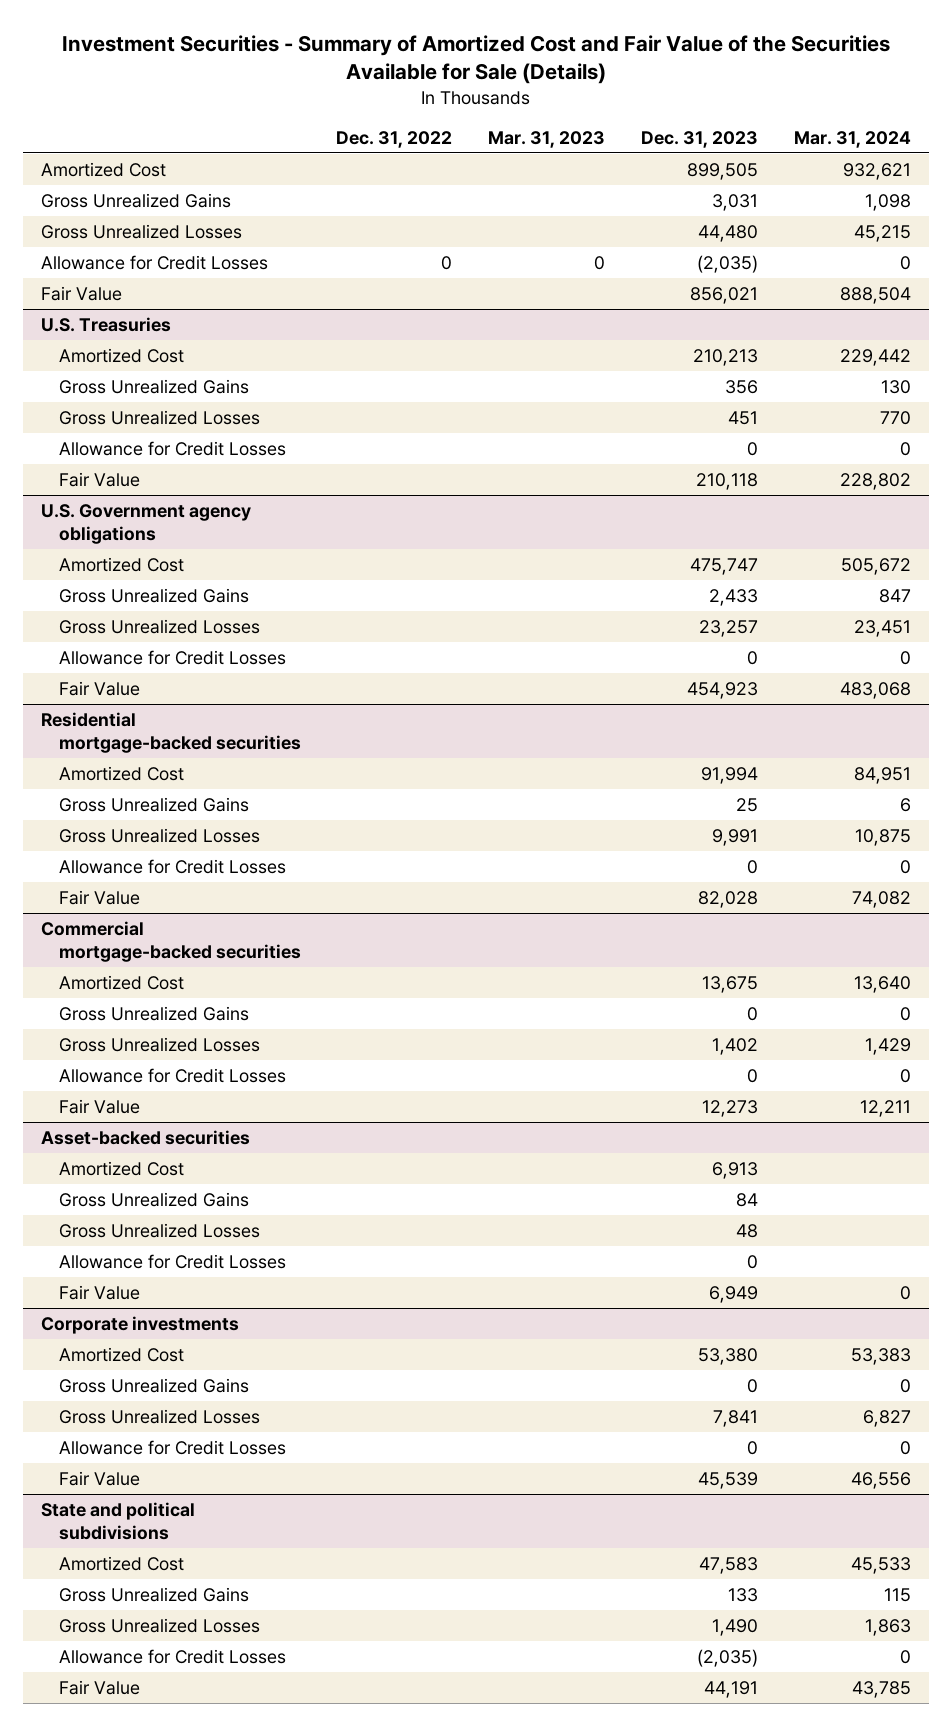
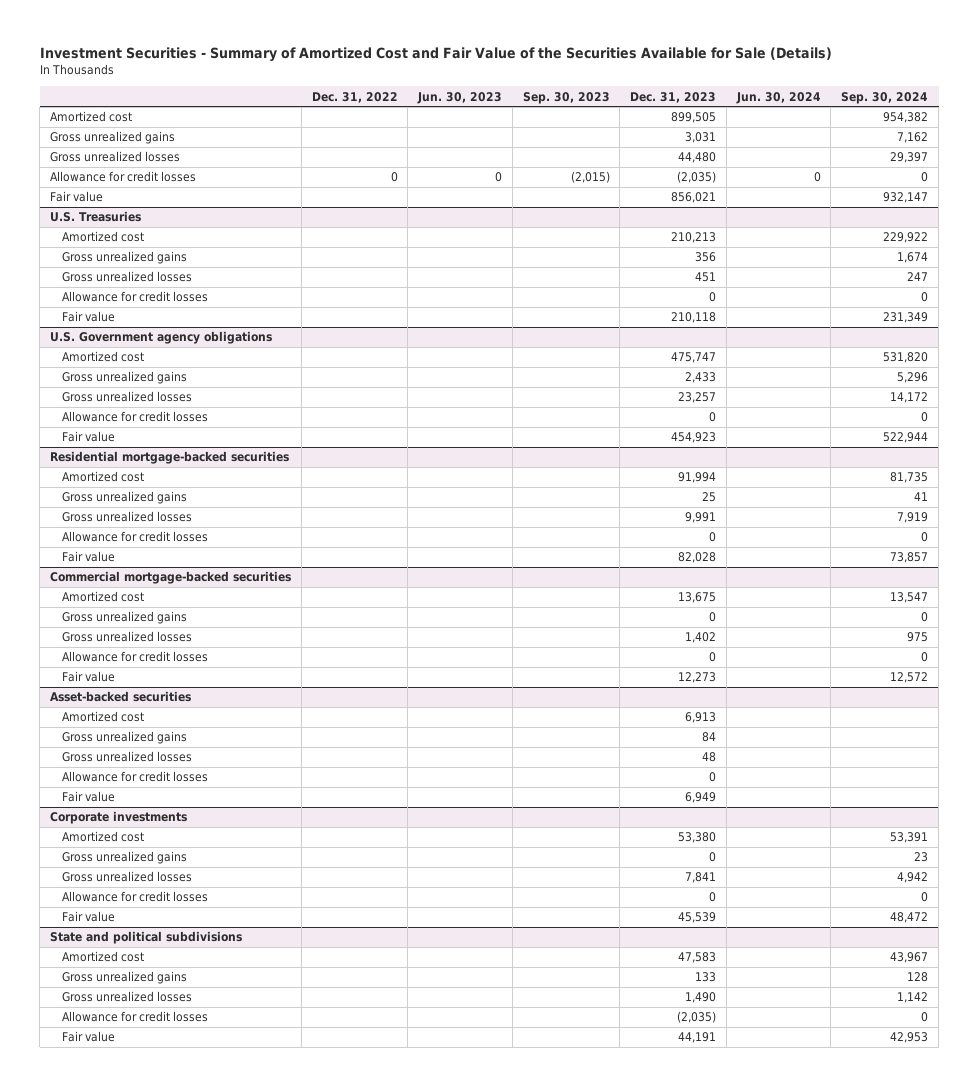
- | Dec. 31, 2022 | Mar. 31, 2023 | Dec. 31, 2023 | Mar. 31, 2024
+ | Dec. 31, 2022 | Jun. 30, 2023 | Sep. 30, 2023 | Dec. 31, 2023 | Jun. 30, 2024 | Sep. 30, 2024
- Amortized Cost | | | 899,505 | 932,621
- Gross Unrealized Gains | | | 3,031 | 1,098
- Gross Unrealized Losses | | | 44,480 | 45,215
- Allowance for Credit Losses | 0 | 0 | (2,035) | 0
- Fair Value | | | 856,021 | 888,504
+ Amortized cost | | | | 899,505 | | 954,382
+ Gross unrealized gains | | | | 3,031 | | 7,162
+ Gross unrealized losses | | | | 44,480 | | 29,397
+ Allowance for credit losses | 0 | 0 | (2,015) | (2,035) | 0 | 0
+ Fair value | | | | 856,021 | | 932,147
@ U.S. Treasuries
- Amortized Cost | | | 210,213 | 229,442
- Gross Unrealized Gains | | | 356 | 130
- Gross Unrealized Losses | | | 451 | 770
- Allowance for Credit Losses | | | 0 | 0
- Fair Value | | | 210,118 | 228,802
+ Amortized cost | | | | 210,213 | | 229,922
+ Gross unrealized gains | | | | 356 | | 1,674
+ Gross unrealized losses | | | | 451 | | 247
+ Allowance for credit losses | | | | 0 | | 0
+ Fair value | | | | 210,118 | | 231,349
@ U.S. Government agency obligations
- Amortized Cost | | | 475,747 | 505,672
- Gross Unrealized Gains | | | 2,433 | 847
- Gross Unrealized Losses | | | 23,257 | 23,451
- Allowance for Credit Losses | | | 0 | 0
- Fair Value | | | 454,923 | 483,068
+ Amortized cost | | | | 475,747 | | 531,820
+ Gross unrealized gains | | | | 2,433 | | 5,296
+ Gross unrealized losses | | | | 23,257 | | 14,172
+ Allowance for credit losses | | | | 0 | | 0
+ Fair value | | | | 454,923 | | 522,944
@ Residential mortgage-backed securities
- Amortized Cost | | | 91,994 | 84,951
- Gross Unrealized Gains | | | 25 | 6
- Gross Unrealized Losses | | | 9,991 | 10,875
- Allowance for Credit Losses | | | 0 | 0
- Fair Value | | | 82,028 | 74,082
+ Amortized cost | | | | 91,994 | | 81,735
+ Gross unrealized gains | | | | 25 | | 41
+ Gross unrealized losses | | | | 9,991 | | 7,919
+ Allowance for credit losses | | | | 0 | | 0
+ Fair value | | | | 82,028 | | 73,857
@ Commercial mortgage-backed securities
- Amortized Cost | | | 13,675 | 13,640
- Gross Unrealized Gains | | | 0 | 0
- Gross Unrealized Losses | | | 1,402 | 1,429
- Allowance for Credit Losses | | | 0 | 0
- Fair Value | | | 12,273 | 12,211
+ Amortized cost | | | | 13,675 | | 13,547
+ Gross unrealized gains | | | | 0 | | 0
+ Gross unrealized losses | | | | 1,402 | | 975
+ Allowance for credit losses | | | | 0 | | 0
+ Fair value | | | | 12,273 | | 12,572
@ Asset-backed securities
- Amortized Cost | | | 6,913 |
- Gross Unrealized Gains | | | 84 |
- Gross Unrealized Losses | | | 48 |
- Allowance for Credit Losses | | | 0 |
- Fair Value | | | 6,949 | 0
+ Amortized cost | | | | 6,913 | |
+ Gross unrealized gains | | | | 84 | |
+ Gross unrealized losses | | | | 48 | |
+ Allowance for credit losses | | | | 0 | |
+ Fair value | | | | 6,949 | |
@ Corporate investments
- Amortized Cost | | | 53,380 | 53,383
- Gross Unrealized Gains | | | 0 | 0
- Gross Unrealized Losses | | | 7,841 | 6,827
- Allowance for Credit Losses | | | 0 | 0
- Fair Value | | | 45,539 | 46,556
+ Amortized cost | | | | 53,380 | | 53,391
+ Gross unrealized gains | | | | 0 | | 23
+ Gross unrealized losses | | | | 7,841 | | 4,942
+ Allowance for credit losses | | | | 0 | | 0
+ Fair value | | | | 45,539 | | 48,472
@ State and political subdivisions
- Amortized Cost | | | 47,583 | 45,533
- Gross Unrealized Gains | | | 133 | 115
- Gross Unrealized Losses | | | 1,490 | 1,863
- Allowance for Credit Losses | | | (2,035) | 0
- Fair Value | | | 44,191 | 43,785
+ Amortized cost | | | | 47,583 | | 43,967
+ Gross unrealized gains | | | | 133 | | 128
+ Gross unrealized losses | | | | 1,490 | | 1,142
+ Allowance for credit losses | | | | (2,035) | | 0
+ Fair value | | | | 44,191 | | 42,953

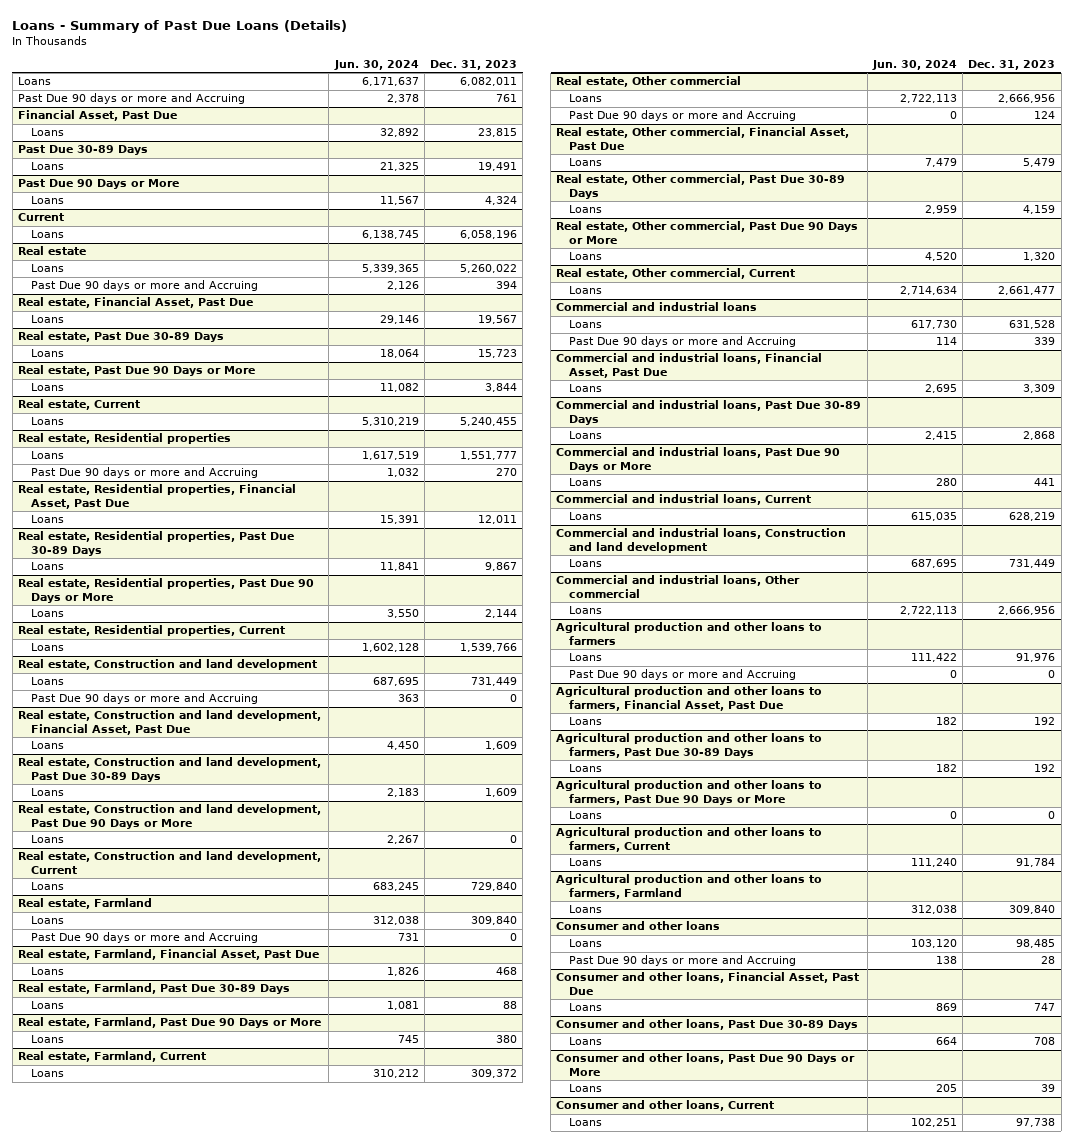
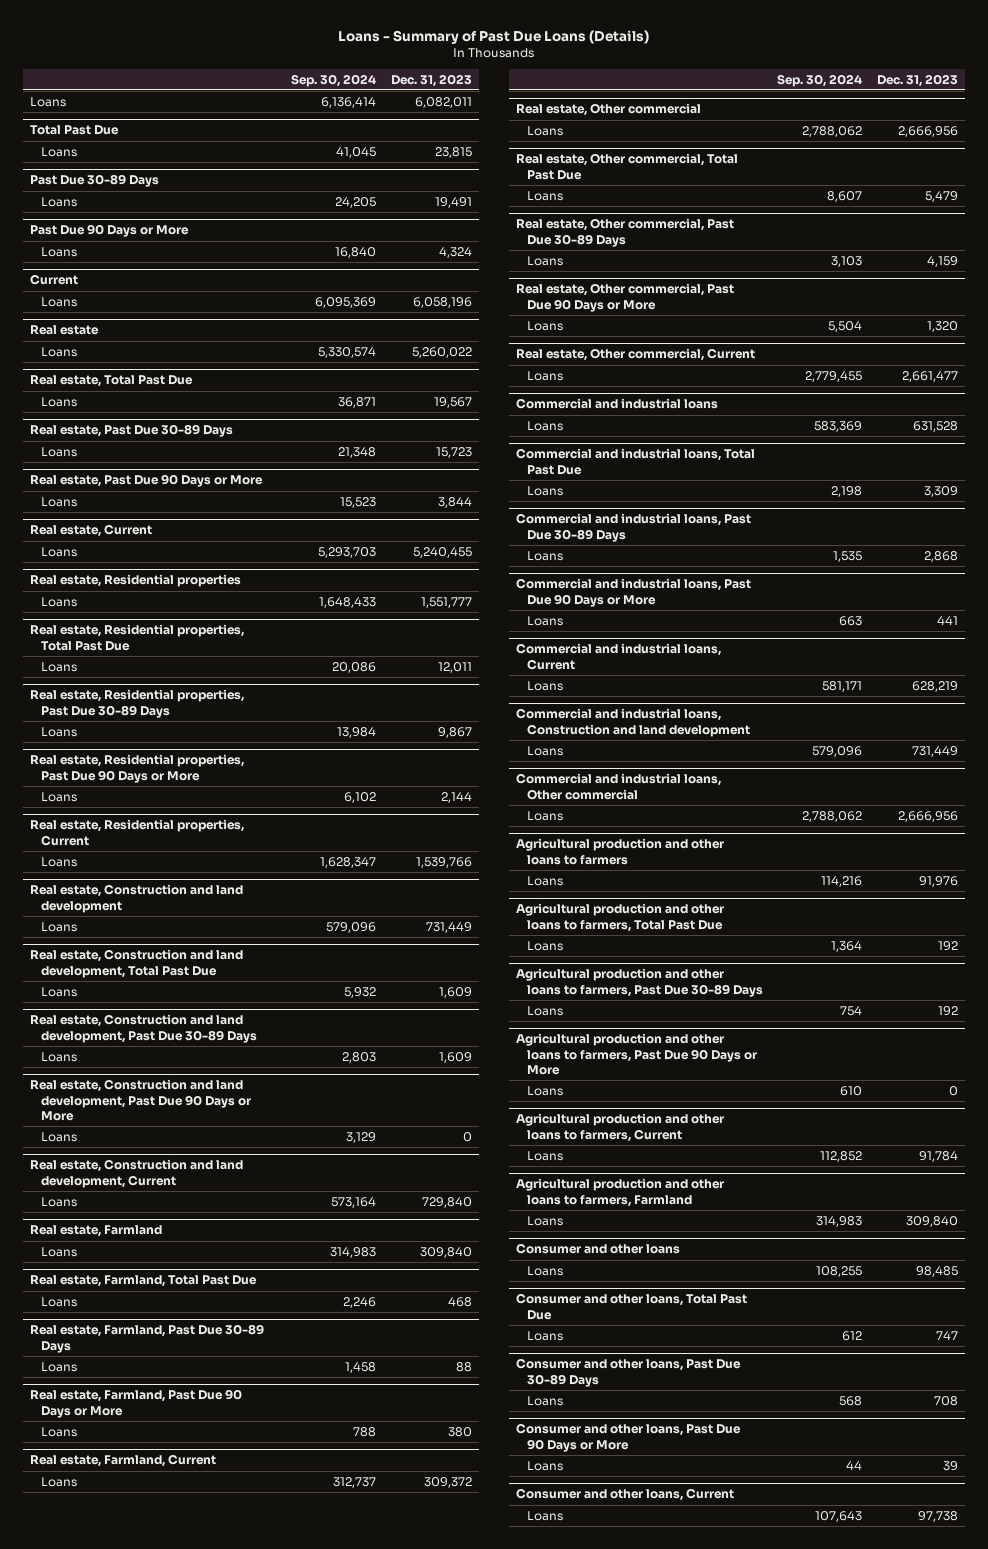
- | Jun. 30, 2024 | Dec. 31, 2023
+ | Sep. 30, 2024 | Dec. 31, 2023
- Past Due 90 days or more and Accruing | 2,378 | 761
- Financial Asset, Past Due
+ Total Past Due
@ Real estate
- Past Due 90 days or more and Accruing | 2,126 | 394
- Real estate, Financial Asset, Past Due
+ Real estate, Total Past Due
@ Real estate, Residential properties
- Past Due 90 days or more and Accruing | 1,032 | 270
- Real estate, Residential properties, Financial Asset, Past Due
+ Real estate, Residential properties, Total Past Due
@ Real estate, Construction and land development
- Past Due 90 days or more and Accruing | 363 | 0
- Real estate, Construction and land development, Financial Asset, Past Due
+ Real estate, Construction and land development, Total Past Due
@ Real estate, Farmland
- Past Due 90 days or more and Accruing | 731 | 0
- Real estate, Farmland, Financial Asset, Past Due
+ Real estate, Farmland, Total Past Due
@ Real estate, Other commercial
- Past Due 90 days or more and Accruing | 0 | 124
- Real estate, Other commercial, Financial Asset, Past Due
+ Real estate, Other commercial, Total Past Due
@ Commercial and industrial loans
- Past Due 90 days or more and Accruing | 114 | 339
- Commercial and industrial loans, Financial Asset, Past Due
+ Commercial and industrial loans, Total Past Due
@ Agricultural production and other loans to farmers
- Past Due 90 days or more and Accruing | 0 | 0
- Agricultural production and other loans to farmers, Financial Asset, Past Due
+ Agricultural production and other loans to farmers, Total Past Due
@ Consumer and other loans
- Past Due 90 days or more and Accruing | 138 | 28
- Consumer and other loans, Financial Asset, Past Due
+ Consumer and other loans, Total Past Due

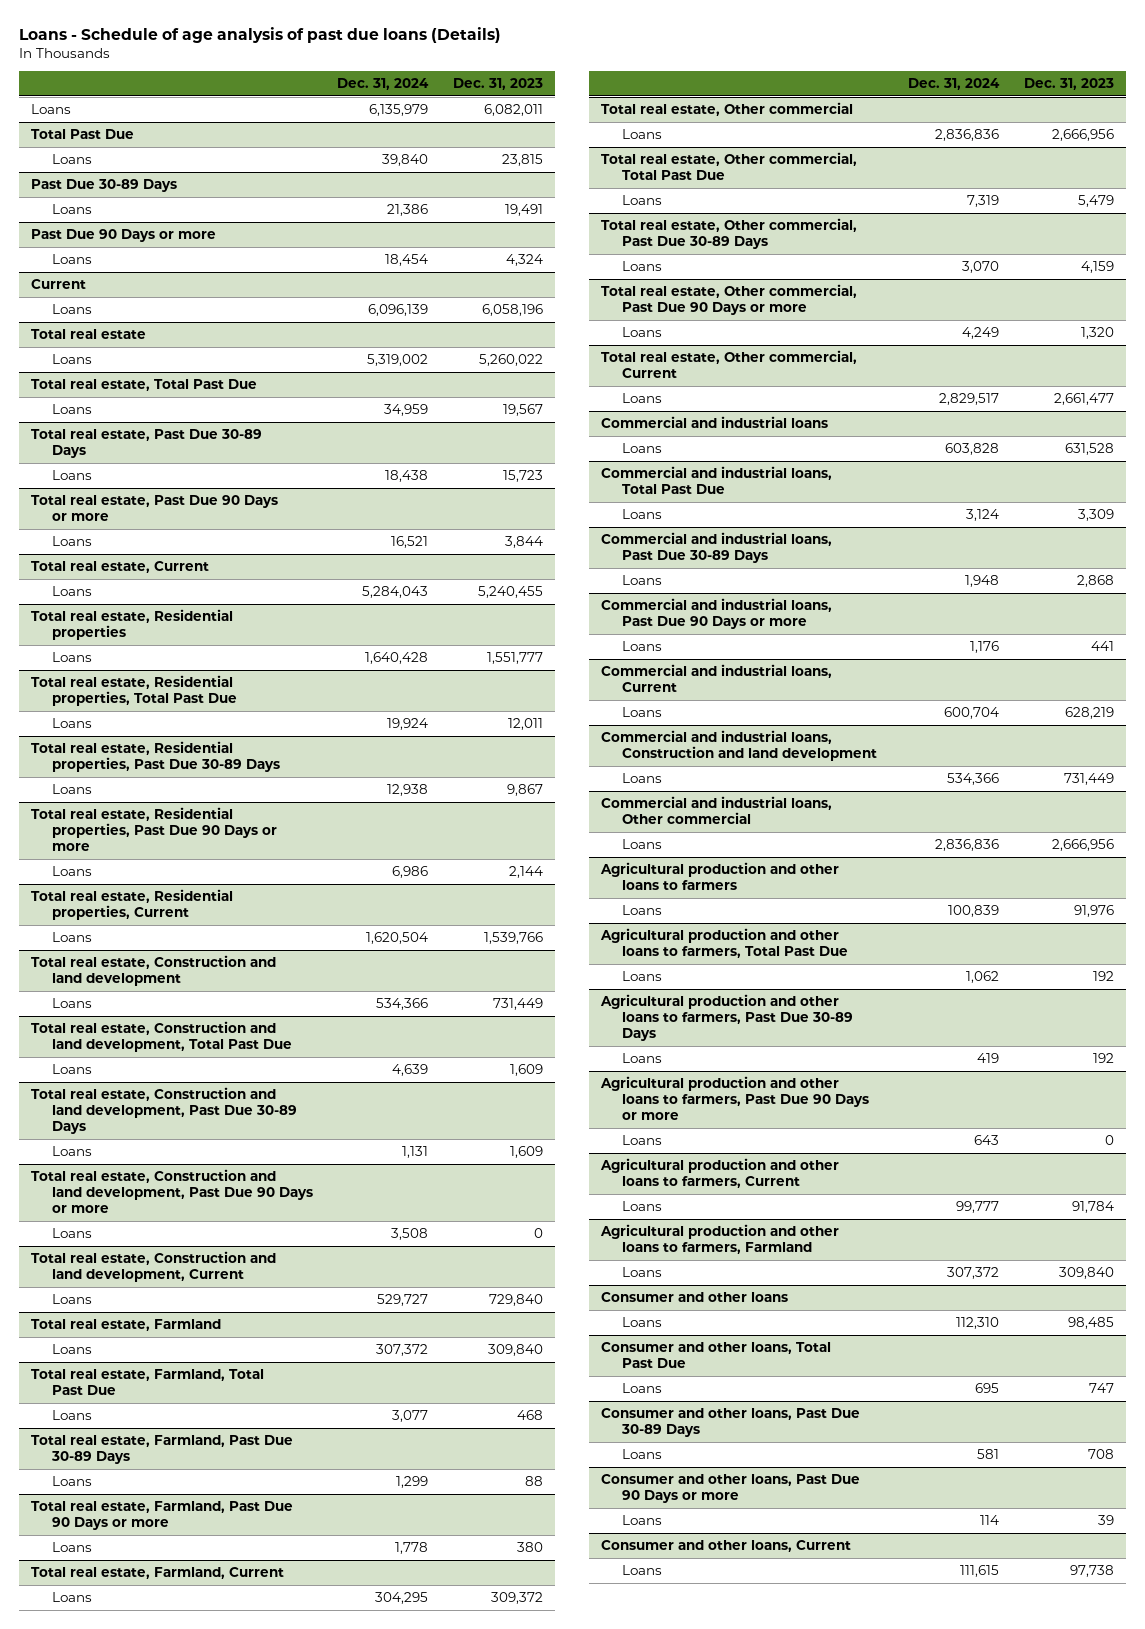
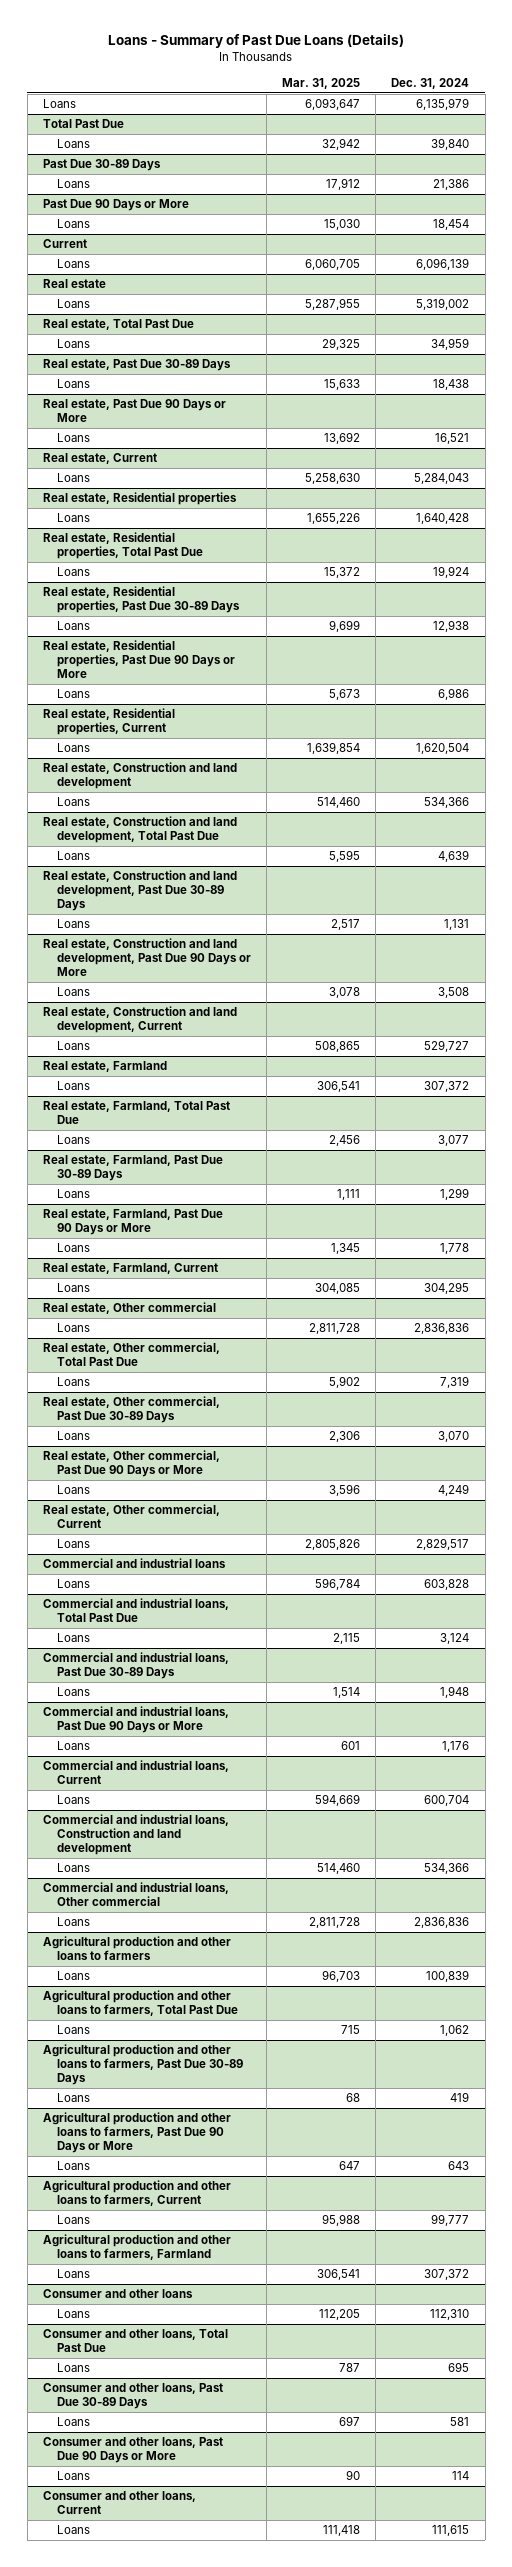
- Loans - Schedule of age analysis of past due loans (Details)
+ Loans - Summary of Past Due Loans (Details)
- | Dec. 31, 2024 | Dec. 31, 2023
+ | Mar. 31, 2025 | Dec. 31, 2024
- Past Due 90 Days or more
+ Past Due 90 Days or More
- Total real estate
+ Real estate
- Total real estate, Total Past Due
+ Real estate, Total Past Due
- Total real estate, Past Due 30-89 Days
+ Real estate, Past Due 30-89 Days
- Total real estate, Past Due 90 Days or more
+ Real estate, Past Due 90 Days or More
- Total real estate, Current
+ Real estate, Current
- Total real estate, Residential properties
+ Real estate, Residential properties
- Total real estate, Residential properties, Total Past Due
+ Real estate, Residential properties, Total Past Due
- Total real estate, Residential properties, Past Due 30-89 Days
+ Real estate, Residential properties, Past Due 30-89 Days
- Total real estate, Residential properties, Past Due 90 Days or more
+ Real estate, Residential properties, Past Due 90 Days or More
- Total real estate, Residential properties, Current
+ Real estate, Residential properties, Current
- Total real estate, Construction and land development
+ Real estate, Construction and land development
- Total real estate, Construction and land development, Total Past Due
+ Real estate, Construction and land development, Total Past Due
- Total real estate, Construction and land development, Past Due 30-89 Days
+ Real estate, Construction and land development, Past Due 30-89 Days
- Total real estate, Construction and land development, Past Due 90 Days or more
+ Real estate, Construction and land development, Past Due 90 Days or More
- Total real estate, Construction and land development, Current
+ Real estate, Construction and land development, Current
- Total real estate, Farmland
+ Real estate, Farmland
- Total real estate, Farmland, Total Past Due
+ Real estate, Farmland, Total Past Due
- Total real estate, Farmland, Past Due 30-89 Days
+ Real estate, Farmland, Past Due 30-89 Days
- Total real estate, Farmland, Past Due 90 Days or more
+ Real estate, Farmland, Past Due 90 Days or More
- Total real estate, Farmland, Current
+ Real estate, Farmland, Current
- Total real estate, Other commercial
+ Real estate, Other commercial
- Total real estate, Other commercial, Total Past Due
+ Real estate, Other commercial, Total Past Due
- Total real estate, Other commercial, Past Due 30-89 Days
+ Real estate, Other commercial, Past Due 30-89 Days
- Total real estate, Other commercial, Past Due 90 Days or more
+ Real estate, Other commercial, Past Due 90 Days or More
- Total real estate, Other commercial, Current
+ Real estate, Other commercial, Current
- Commercial and industrial loans, Past Due 90 Days or more
+ Commercial and industrial loans, Past Due 90 Days or More
- Agricultural production and other loans to farmers, Past Due 90 Days or more
+ Agricultural production and other loans to farmers, Past Due 90 Days or More
- Consumer and other loans, Past Due 90 Days or more
+ Consumer and other loans, Past Due 90 Days or More

